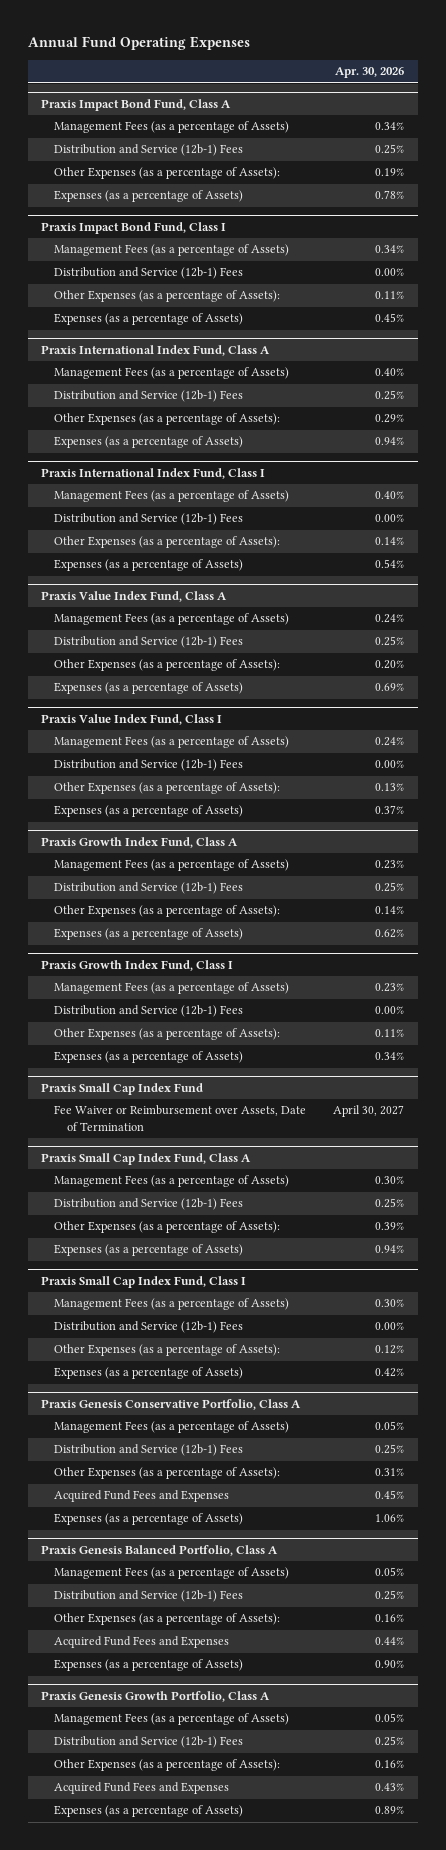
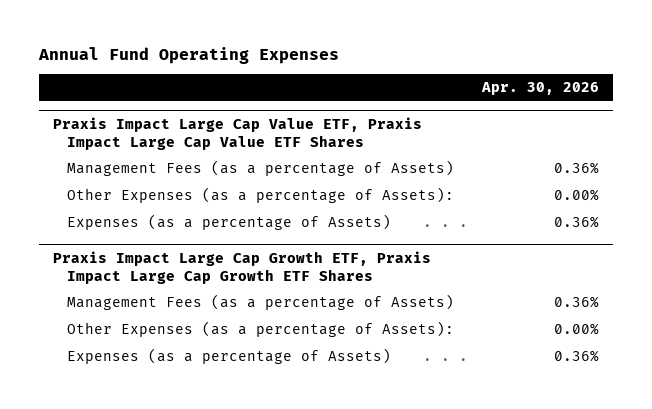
- Praxis Impact Bond Fund, Class A
- Management Fees (as a percentage of Assets) | 0.34%
- Distribution and Service (12b-1) Fees | 0.25%
- Other Expenses (as a percentage of Assets): | 0.19%
- Expenses (as a percentage of Assets) | 0.78%
- Praxis Impact Bond Fund, Class I
- Management Fees (as a percentage of Assets) | 0.34%
- Distribution and Service (12b-1) Fees | 0.00%
- Other Expenses (as a percentage of Assets): | 0.11%
- Expenses (as a percentage of Assets) | 0.45%
- Praxis International Index Fund, Class A
- Management Fees (as a percentage of Assets) | 0.40%
- Distribution and Service (12b-1) Fees | 0.25%
- Other Expenses (as a percentage of Assets): | 0.29%
- Expenses (as a percentage of Assets) | 0.94%
- Praxis International Index Fund, Class I
- Management Fees (as a percentage of Assets) | 0.40%
- Distribution and Service (12b-1) Fees | 0.00%
- Other Expenses (as a percentage of Assets): | 0.14%
- Expenses (as a percentage of Assets) | 0.54%
- Praxis Value Index Fund, Class A
- Management Fees (as a percentage of Assets) | 0.24%
- Distribution and Service (12b-1) Fees | 0.25%
- Other Expenses (as a percentage of Assets): | 0.20%
- Expenses (as a percentage of Assets) | 0.69%
- Praxis Value Index Fund, Class I
- Management Fees (as a percentage of Assets) | 0.24%
- Distribution and Service (12b-1) Fees | 0.00%
- Other Expenses (as a percentage of Assets): | 0.13%
- Expenses (as a percentage of Assets) | 0.37%
- Praxis Growth Index Fund, Class A
- Management Fees (as a percentage of Assets) | 0.23%
- Distribution and Service (12b-1) Fees | 0.25%
- Other Expenses (as a percentage of Assets): | 0.14%
- Expenses (as a percentage of Assets) | 0.62%
- Praxis Growth Index Fund, Class I
- Management Fees (as a percentage of Assets) | 0.23%
- Distribution and Service (12b-1) Fees | 0.00%
- Other Expenses (as a percentage of Assets): | 0.11%
- Expenses (as a percentage of Assets) | 0.34%
- Praxis Small Cap Index Fund
- Fee Waiver or Reimbursement over Assets, Date of Termination | April 30, 2027
- Praxis Small Cap Index Fund, Class A
- Management Fees (as a percentage of Assets) | 0.30%
- Distribution and Service (12b-1) Fees | 0.25%
- Other Expenses (as a percentage of Assets): | 0.39%
- Expenses (as a percentage of Assets) | 0.94%
- Praxis Small Cap Index Fund, Class I
- Management Fees (as a percentage of Assets) | 0.30%
- Distribution and Service (12b-1) Fees | 0.00%
- Other Expenses (as a percentage of Assets): | 0.12%
- Expenses (as a percentage of Assets) | 0.42%
- Praxis Genesis Conservative Portfolio, Class A
- Management Fees (as a percentage of Assets) | 0.05%
- Distribution and Service (12b-1) Fees | 0.25%
- Other Expenses (as a percentage of Assets): | 0.31%
- Acquired Fund Fees and Expenses | 0.45%
- Expenses (as a percentage of Assets) | 1.06%
- Praxis Genesis Balanced Portfolio, Class A
- Management Fees (as a percentage of Assets) | 0.05%
- Distribution and Service (12b-1) Fees | 0.25%
- Other Expenses (as a percentage of Assets): | 0.16%
- Acquired Fund Fees and Expenses | 0.44%
- Expenses (as a percentage of Assets) | 0.90%
- Praxis Genesis Growth Portfolio, Class A
- Management Fees (as a percentage of Assets) | 0.05%
- Distribution and Service (12b-1) Fees | 0.25%
- Other Expenses (as a percentage of Assets): | 0.16%
- Acquired Fund Fees and Expenses | 0.43%
- Expenses (as a percentage of Assets) | 0.89%
+ Praxis Impact Large Cap Value ETF, Praxis Impact Large Cap Value ETF Shares
+ Management Fees (as a percentage of Assets) | 0.36%
+ Other Expenses (as a percentage of Assets): | 0.00%
+ Expenses (as a percentage of Assets) | 0.36%
+ Praxis Impact Large Cap Growth ETF, Praxis Impact Large Cap Growth ETF Shares
+ Management Fees (as a percentage of Assets) | 0.36%
+ Other Expenses (as a percentage of Assets): | 0.00%
+ Expenses (as a percentage of Assets) | 0.36%

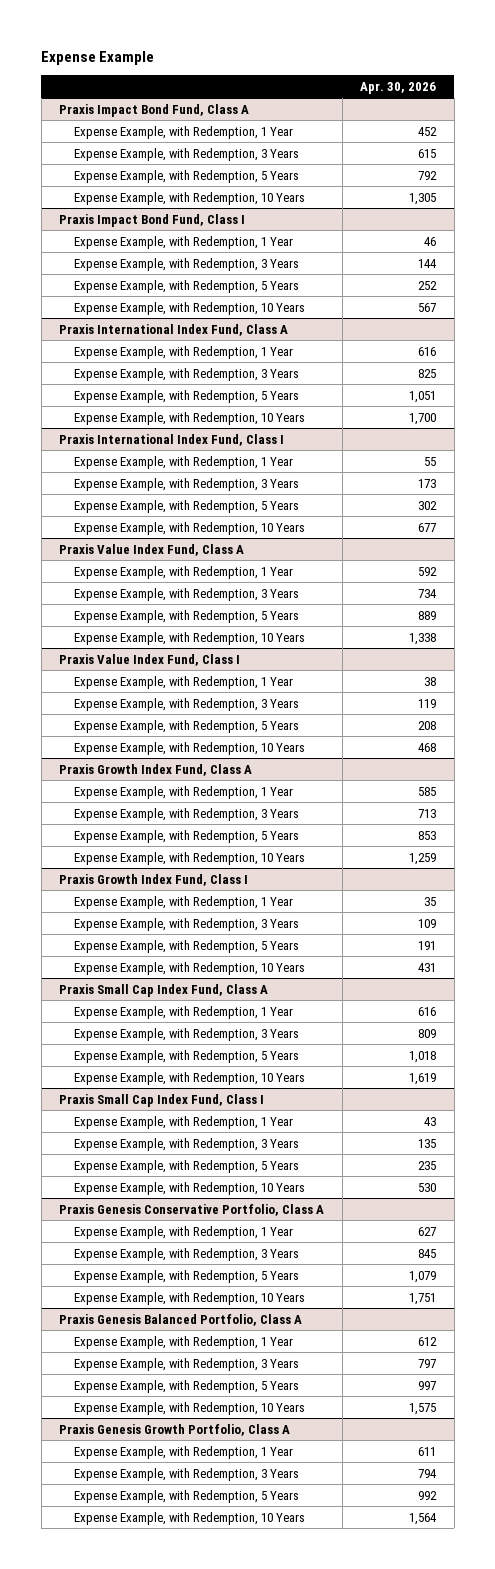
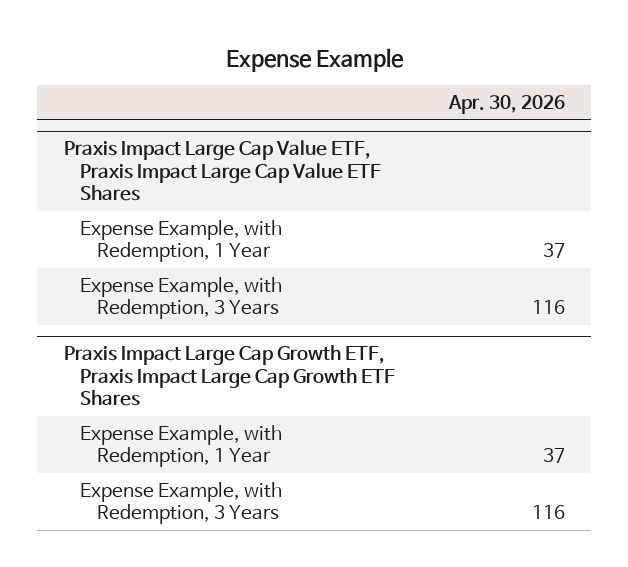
- Praxis Impact Bond Fund, Class A
- Expense Example, with Redemption, 1 Year | 452
- Expense Example, with Redemption, 3 Years | 615
- Expense Example, with Redemption, 5 Years | 792
- Expense Example, with Redemption, 10 Years | 1,305
- Praxis Impact Bond Fund, Class I
- Expense Example, with Redemption, 1 Year | 46
- Expense Example, with Redemption, 3 Years | 144
- Expense Example, with Redemption, 5 Years | 252
- Expense Example, with Redemption, 10 Years | 567
- Praxis International Index Fund, Class A
- Expense Example, with Redemption, 1 Year | 616
- Expense Example, with Redemption, 3 Years | 825
- Expense Example, with Redemption, 5 Years | 1,051
- Expense Example, with Redemption, 10 Years | 1,700
- Praxis International Index Fund, Class I
- Expense Example, with Redemption, 1 Year | 55
- Expense Example, with Redemption, 3 Years | 173
- Expense Example, with Redemption, 5 Years | 302
- Expense Example, with Redemption, 10 Years | 677
- Praxis Value Index Fund, Class A
- Expense Example, with Redemption, 1 Year | 592
- Expense Example, with Redemption, 3 Years | 734
- Expense Example, with Redemption, 5 Years | 889
- Expense Example, with Redemption, 10 Years | 1,338
- Praxis Value Index Fund, Class I
- Expense Example, with Redemption, 1 Year | 38
- Expense Example, with Redemption, 3 Years | 119
- Expense Example, with Redemption, 5 Years | 208
- Expense Example, with Redemption, 10 Years | 468
- Praxis Growth Index Fund, Class A
- Expense Example, with Redemption, 1 Year | 585
- Expense Example, with Redemption, 3 Years | 713
- Expense Example, with Redemption, 5 Years | 853
- Expense Example, with Redemption, 10 Years | 1,259
- Praxis Growth Index Fund, Class I
- Expense Example, with Redemption, 1 Year | 35
- Expense Example, with Redemption, 3 Years | 109
- Expense Example, with Redemption, 5 Years | 191
- Expense Example, with Redemption, 10 Years | 431
- Praxis Small Cap Index Fund, Class A
- Expense Example, with Redemption, 1 Year | 616
- Expense Example, with Redemption, 3 Years | 809
- Expense Example, with Redemption, 5 Years | 1,018
- Expense Example, with Redemption, 10 Years | 1,619
- Praxis Small Cap Index Fund, Class I
- Expense Example, with Redemption, 1 Year | 43
- Expense Example, with Redemption, 3 Years | 135
- Expense Example, with Redemption, 5 Years | 235
- Expense Example, with Redemption, 10 Years | 530
- Praxis Genesis Conservative Portfolio, Class A
- Expense Example, with Redemption, 1 Year | 627
- Expense Example, with Redemption, 3 Years | 845
- Expense Example, with Redemption, 5 Years | 1,079
- Expense Example, with Redemption, 10 Years | 1,751
- Praxis Genesis Balanced Portfolio, Class A
- Expense Example, with Redemption, 1 Year | 612
- Expense Example, with Redemption, 3 Years | 797
- Expense Example, with Redemption, 5 Years | 997
- Expense Example, with Redemption, 10 Years | 1,575
- Praxis Genesis Growth Portfolio, Class A
- Expense Example, with Redemption, 1 Year | 611
- Expense Example, with Redemption, 3 Years | 794
- Expense Example, with Redemption, 5 Years | 992
- Expense Example, with Redemption, 10 Years | 1,564
+ Praxis Impact Large Cap Value ETF, Praxis Impact Large Cap Value ETF Shares
+ Expense Example, with Redemption, 1 Year | 37
+ Expense Example, with Redemption, 3 Years | 116
+ Praxis Impact Large Cap Growth ETF, Praxis Impact Large Cap Growth ETF Shares
+ Expense Example, with Redemption, 1 Year | 37
+ Expense Example, with Redemption, 3 Years | 116

